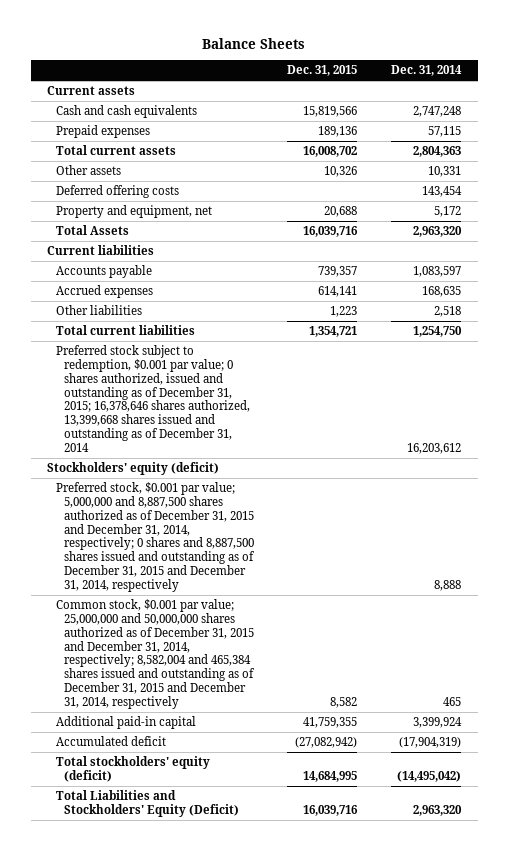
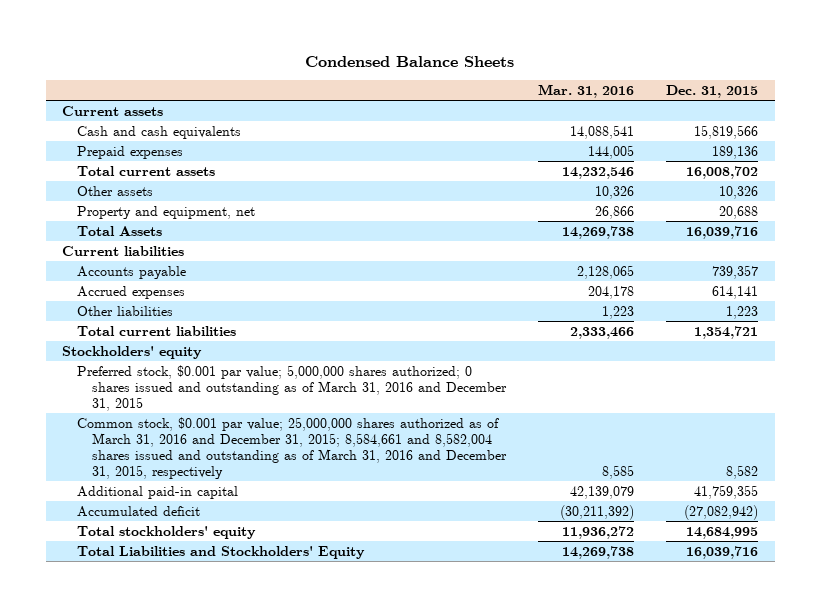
- Balance Sheets
+ Condensed Balance Sheets
- | Dec. 31, 2015 | Dec. 31, 2014
+ | Mar. 31, 2016 | Dec. 31, 2015
- Deferred offering costs | | 143,454
- Preferred stock subject to redemption, $0.001 par value; 0 shares authorized, issued and outstanding as of December 31, 2015; 16,378,646 shares authorized, 13,399,668 shares issued and outstanding as of December 31, 2014 | | 16,203,612
- Stockholders' equity (deficit)
- Preferred stock, $0.001 par value; 5,000,000 and 8,887,500 shares authorized as of December 31, 2015 and December 31, 2014, respectively; 0 shares and 8,887,500 shares issued and outstanding as of December 31, 2015 and December 31, 2014, respectively | | 8,888
- Common stock, $0.001 par value; 25,000,000 and 50,000,000 shares authorized as of December 31, 2015 and December 31, 2014, respectively; 8,582,004 and 465,384 shares issued and outstanding as of December 31, 2015 and December 31, 2014, respectively | 8,582 | 465
+ Stockholders' equity
+ Preferred stock, $0.001 par value; 5,000,000 shares authorized; 0 shares issued and outstanding as of March 31, 2016 and December 31, 2015
+ Common stock, $0.001 par value; 25,000,000 shares authorized as of March 31, 2016 and December 31, 2015; 8,584,661 and 8,582,004 shares issued and outstanding as of March 31, 2016 and December 31, 2015, respectively | 8,585 | 8,582
- Total stockholders' equity (deficit) | 14,684,995 | (14,495,042)
- Total Liabilities and Stockholders' Equity (Deficit) | 16,039,716 | 2,963,320
+ Total stockholders' equity | 11,936,272 | 14,684,995
+ Total Liabilities and Stockholders' Equity | 14,269,738 | 16,039,716

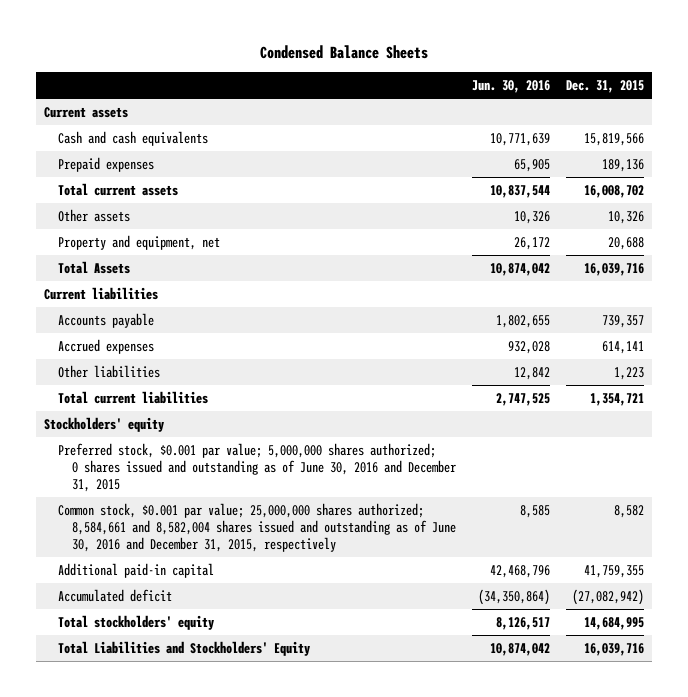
- | Mar. 31, 2016 | Dec. 31, 2015
+ | Jun. 30, 2016 | Dec. 31, 2015
- Preferred stock, $0.001 par value; 5,000,000 shares authorized; 0 shares issued and outstanding as of March 31, 2016 and December 31, 2015
- Common stock, $0.001 par value; 25,000,000 shares authorized as of March 31, 2016 and December 31, 2015; 8,584,661 and 8,582,004 shares issued and outstanding as of March 31, 2016 and December 31, 2015, respectively | 8,585 | 8,582
+ Preferred stock, $0.001 par value; 5,000,000 shares authorized; 0 shares issued and outstanding as of June 30, 2016 and December 31, 2015
+ Common stock, $0.001 par value; 25,000,000 shares authorized; 8,584,661 and 8,582,004 shares issued and outstanding as of June 30, 2016 and December 31, 2015, respectively | 8,585 | 8,582

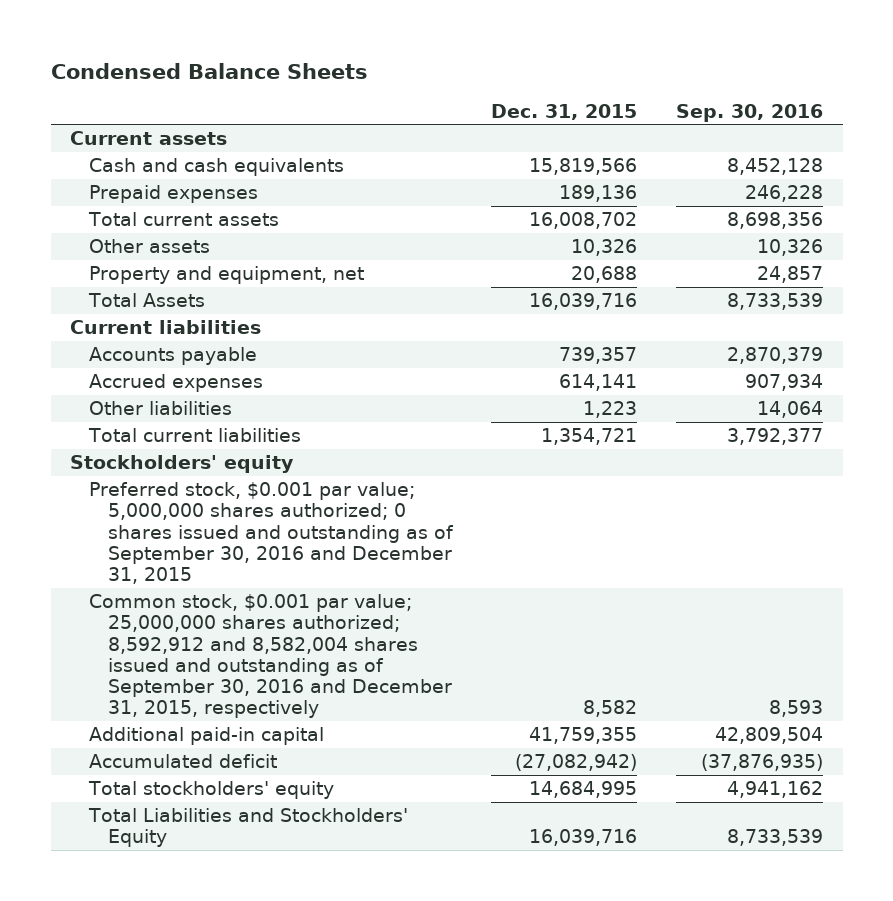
- | Jun. 30, 2016 | Dec. 31, 2015
+ | Dec. 31, 2015 | Sep. 30, 2016
- Preferred stock, $0.001 par value; 5,000,000 shares authorized; 0 shares issued and outstanding as of June 30, 2016 and December 31, 2015
- Common stock, $0.001 par value; 25,000,000 shares authorized; 8,584,661 and 8,582,004 shares issued and outstanding as of June 30, 2016 and December 31, 2015, respectively | 8,585 | 8,582
+ Preferred stock, $0.001 par value; 5,000,000 shares authorized; 0 shares issued and outstanding as of September 30, 2016 and December 31, 2015
+ Common stock, $0.001 par value; 25,000,000 shares authorized; 8,592,912 and 8,582,004 shares issued and outstanding as of September 30, 2016 and December 31, 2015, respectively | 8,582 | 8,593

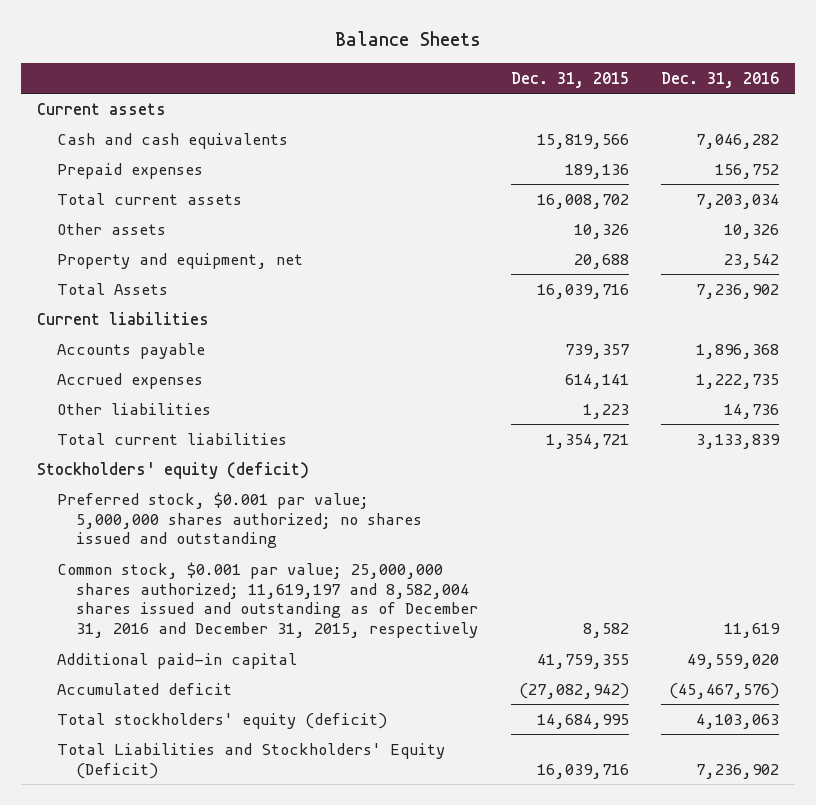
- Condensed Balance Sheets
+ Balance Sheets
- | Dec. 31, 2015 | Sep. 30, 2016
+ | Dec. 31, 2015 | Dec. 31, 2016
- Stockholders' equity
- Preferred stock, $0.001 par value; 5,000,000 shares authorized; 0 shares issued and outstanding as of September 30, 2016 and December 31, 2015
- Common stock, $0.001 par value; 25,000,000 shares authorized; 8,592,912 and 8,582,004 shares issued and outstanding as of September 30, 2016 and December 31, 2015, respectively | 8,582 | 8,593
+ Stockholders' equity (deficit)
+ Preferred stock, $0.001 par value; 5,000,000 shares authorized; no shares issued and outstanding
+ Common stock, $0.001 par value; 25,000,000 shares authorized; 11,619,197 and 8,582,004 shares issued and outstanding as of December 31, 2016 and December 31, 2015, respectively | 8,582 | 11,619
- Total stockholders' equity | 14,684,995 | 4,941,162
- Total Liabilities and Stockholders' Equity | 16,039,716 | 8,733,539
+ Total stockholders' equity (deficit) | 14,684,995 | 4,103,063
+ Total Liabilities and Stockholders' Equity (Deficit) | 16,039,716 | 7,236,902

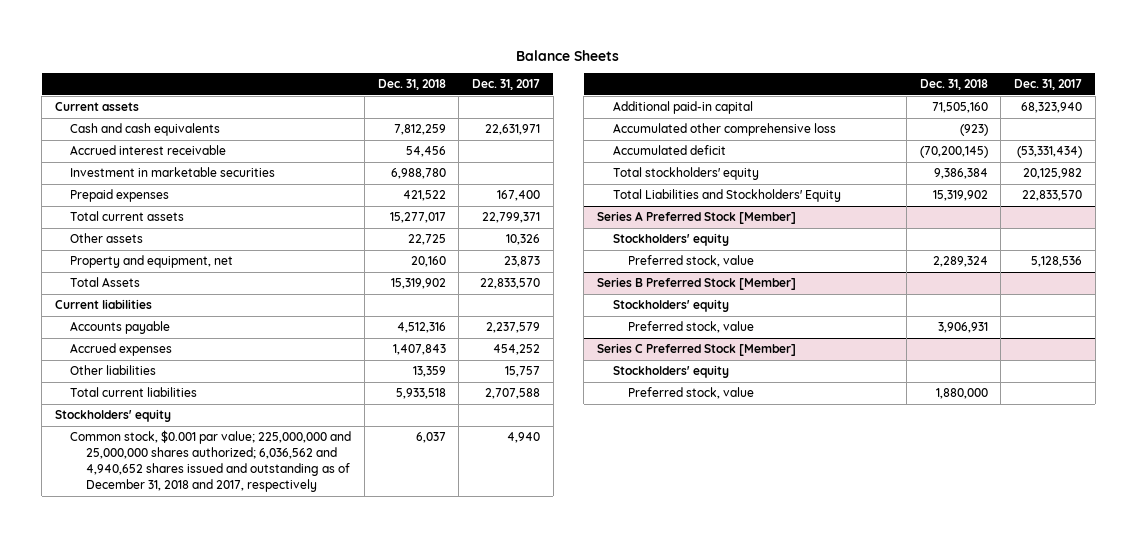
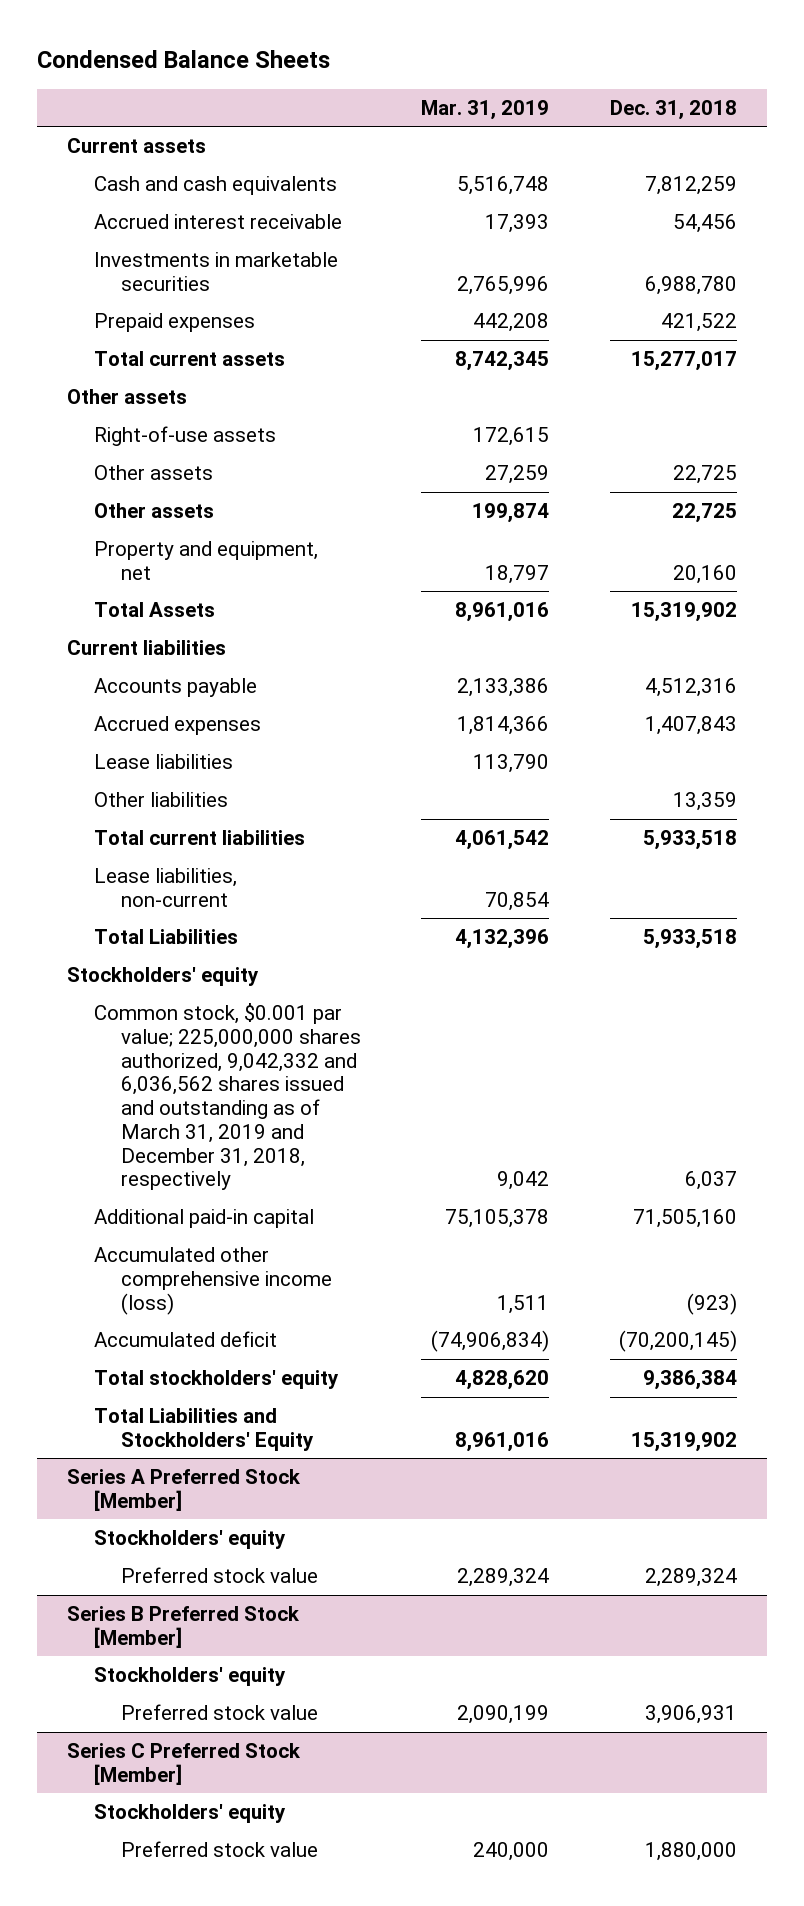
- Balance Sheets
+ Condensed Balance Sheets
- | Dec. 31, 2018 | Dec. 31, 2017
+ | Mar. 31, 2019 | Dec. 31, 2018
- Investment in marketable securities | 6,988,780 |
+ Investments in marketable securities | 2,765,996 | 6,988,780
+ Other assets
+ Right-of-use assets | 172,615 |
+ Other assets | 199,874 | 22,725
+ Lease liabilities | 113,790 |
+ Lease liabilities, non-current | 70,854 |
+ Total Liabilities | 4,132,396 | 5,933,518
- Common stock, $0.001 par value; 225,000,000 and 25,000,000 shares authorized; 6,036,562 and 4,940,652 shares issued and outstanding as of December 31, 2018 and 2017, respectively | 6,037 | 4,940
+ Common stock, $0.001 par value; 225,000,000 shares authorized, 9,042,332 and 6,036,562 shares issued and outstanding as of March 31, 2019 and December 31, 2018, respectively | 9,042 | 6,037
- Accumulated other comprehensive loss | (923) |
+ Accumulated other comprehensive income (loss) | 1,511 | (923)
@ Series A Preferred Stock [Member]
- Preferred stock, value | 2,289,324 | 5,128,536
+ Preferred stock value | 2,289,324 | 2,289,324
@ Series B Preferred Stock [Member]
- Preferred stock, value | 3,906,931 |
+ Preferred stock value | 2,090,199 | 3,906,931
@ Series C Preferred Stock [Member]
- Preferred stock, value | 1,880,000 |
+ Preferred stock value | 240,000 | 1,880,000

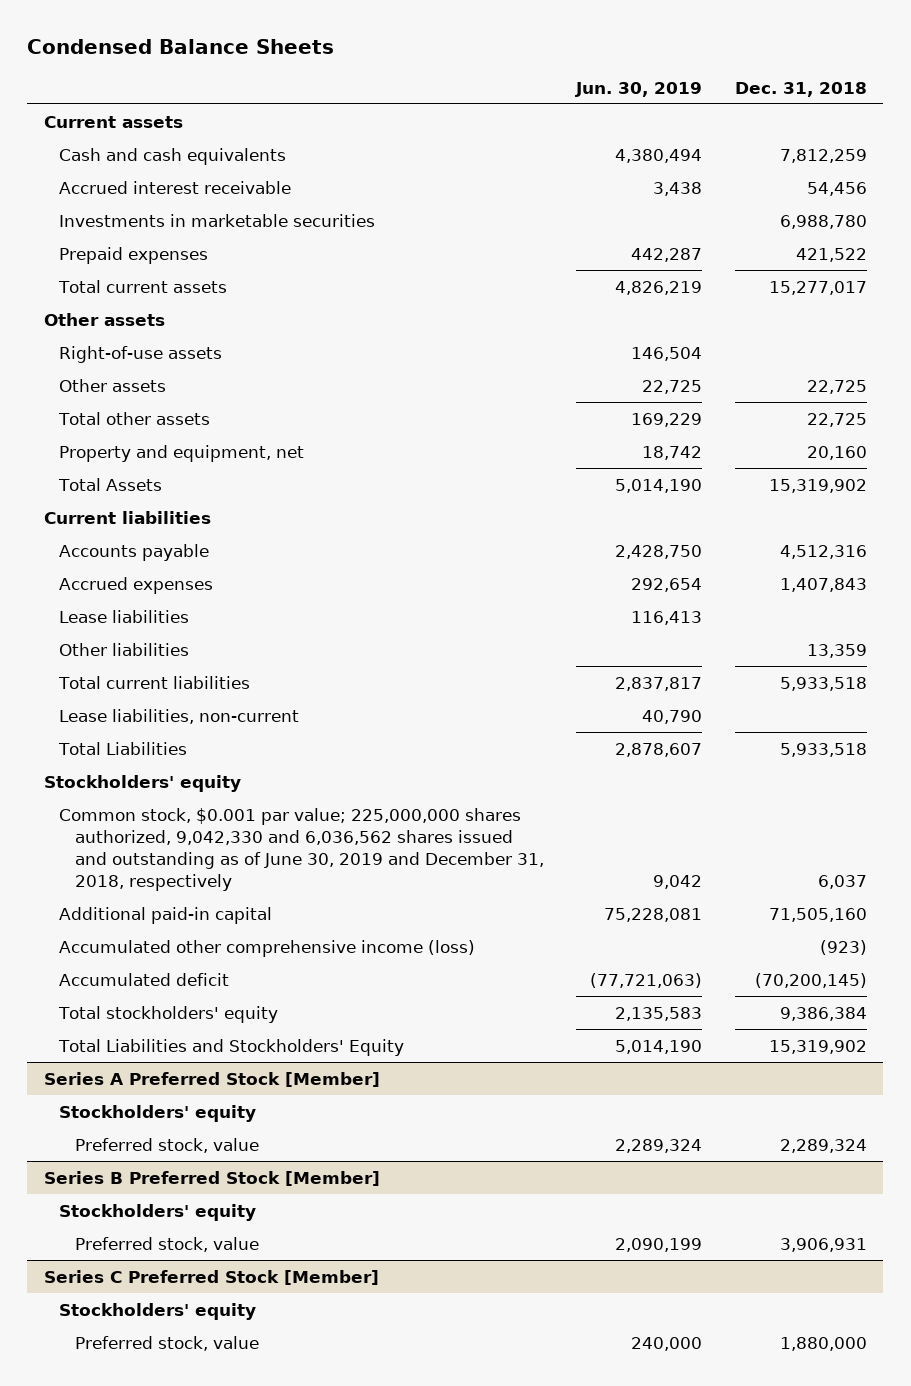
- | Mar. 31, 2019 | Dec. 31, 2018
+ | Jun. 30, 2019 | Dec. 31, 2018
- Other assets | 199,874 | 22,725
+ Total other assets | 169,229 | 22,725
- Common stock, $0.001 par value; 225,000,000 shares authorized, 9,042,332 and 6,036,562 shares issued and outstanding as of March 31, 2019 and December 31, 2018, respectively | 9,042 | 6,037
+ Common stock, $0.001 par value; 225,000,000 shares authorized, 9,042,330 and 6,036,562 shares issued and outstanding as of June 30, 2019 and December 31, 2018, respectively | 9,042 | 6,037
@ Series A Preferred Stock [Member]
- Preferred stock value | 2,289,324 | 2,289,324
+ Preferred stock, value | 2,289,324 | 2,289,324
@ Series B Preferred Stock [Member]
- Preferred stock value | 2,090,199 | 3,906,931
+ Preferred stock, value | 2,090,199 | 3,906,931
@ Series C Preferred Stock [Member]
- Preferred stock value | 240,000 | 1,880,000
+ Preferred stock, value | 240,000 | 1,880,000

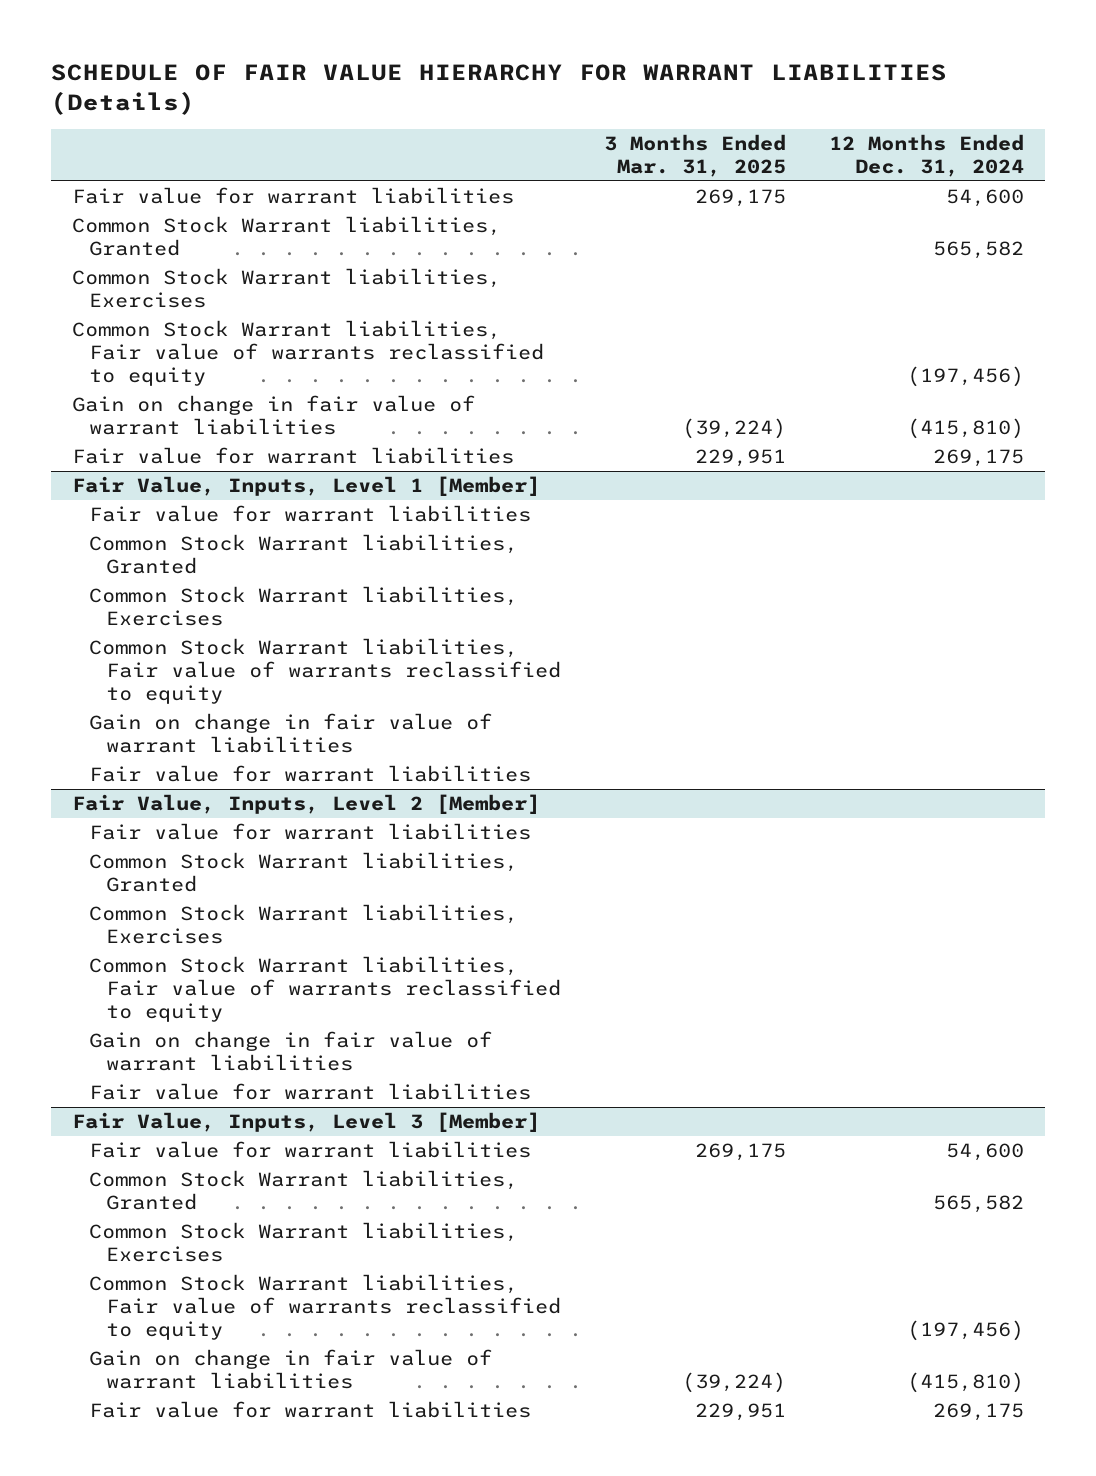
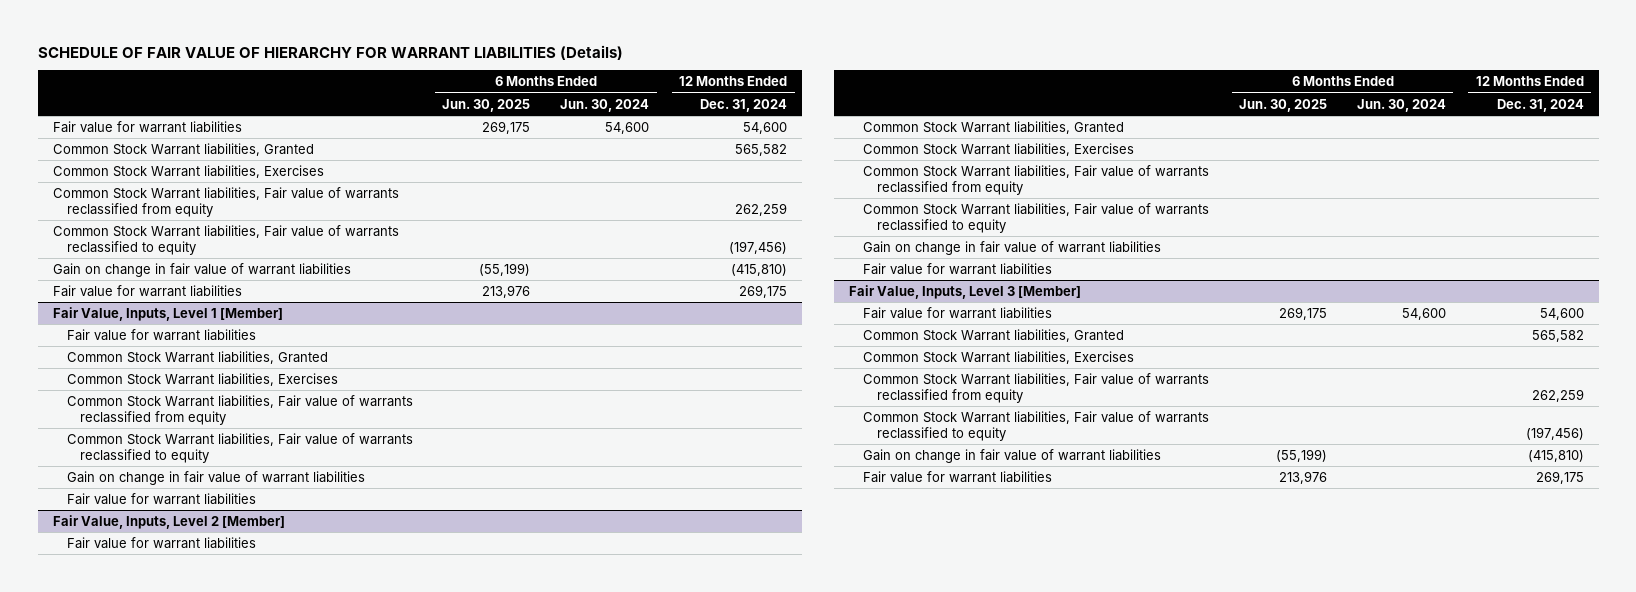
- SCHEDULE OF FAIR VALUE HIERARCHY FOR WARRANT LIABILITIES (Details)
+ SCHEDULE OF FAIR VALUE OF HIERARCHY FOR WARRANT LIABILITIES (Details)
- | 3 Months Ended Mar. 31, 2025 | 12 Months Ended Dec. 31, 2024
+ | 6 Months Ended Jun. 30, 2025 | 6 Months Ended Jun. 30, 2024 | 12 Months Ended Dec. 31, 2024
+ Common Stock Warrant liabilities, Fair value of warrants reclassified from equity | | | 262,259
@ Fair Value, Inputs, Level 1 [Member]
+ Common Stock Warrant liabilities, Fair value of warrants reclassified from equity
@ Fair Value, Inputs, Level 2 [Member]
+ Common Stock Warrant liabilities, Fair value of warrants reclassified from equity
@ Fair Value, Inputs, Level 3 [Member]
+ Common Stock Warrant liabilities, Fair value of warrants reclassified from equity | | | 262,259

